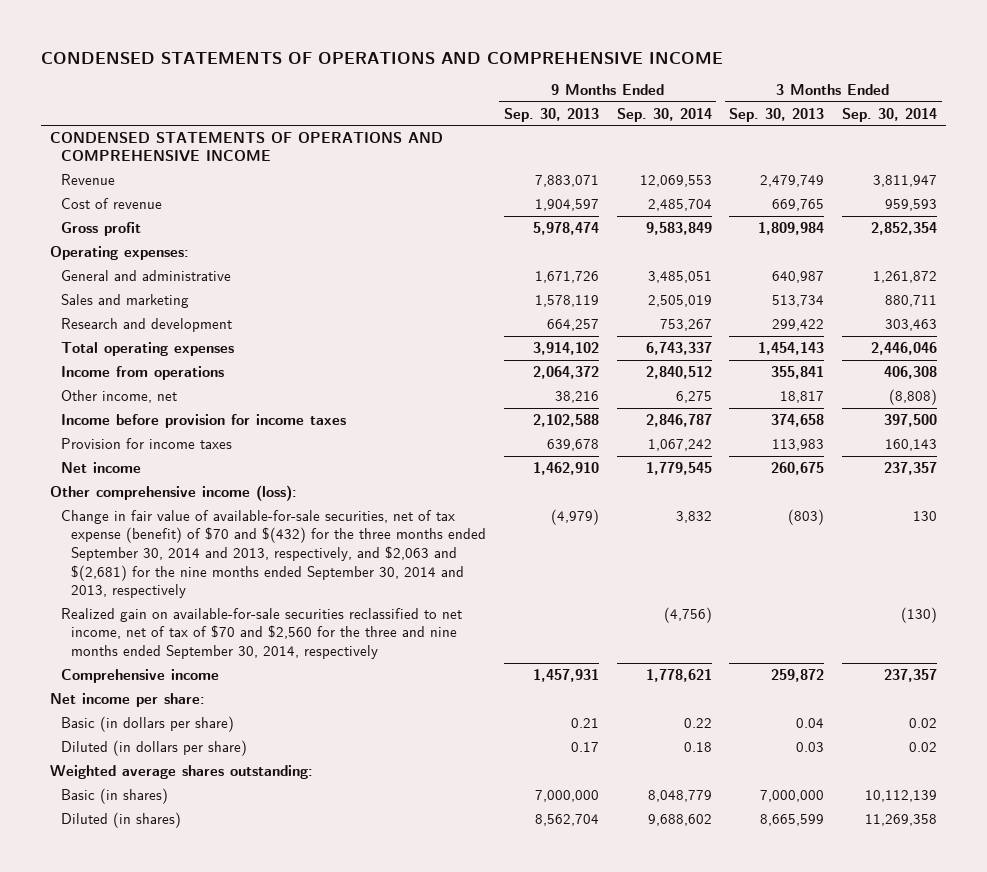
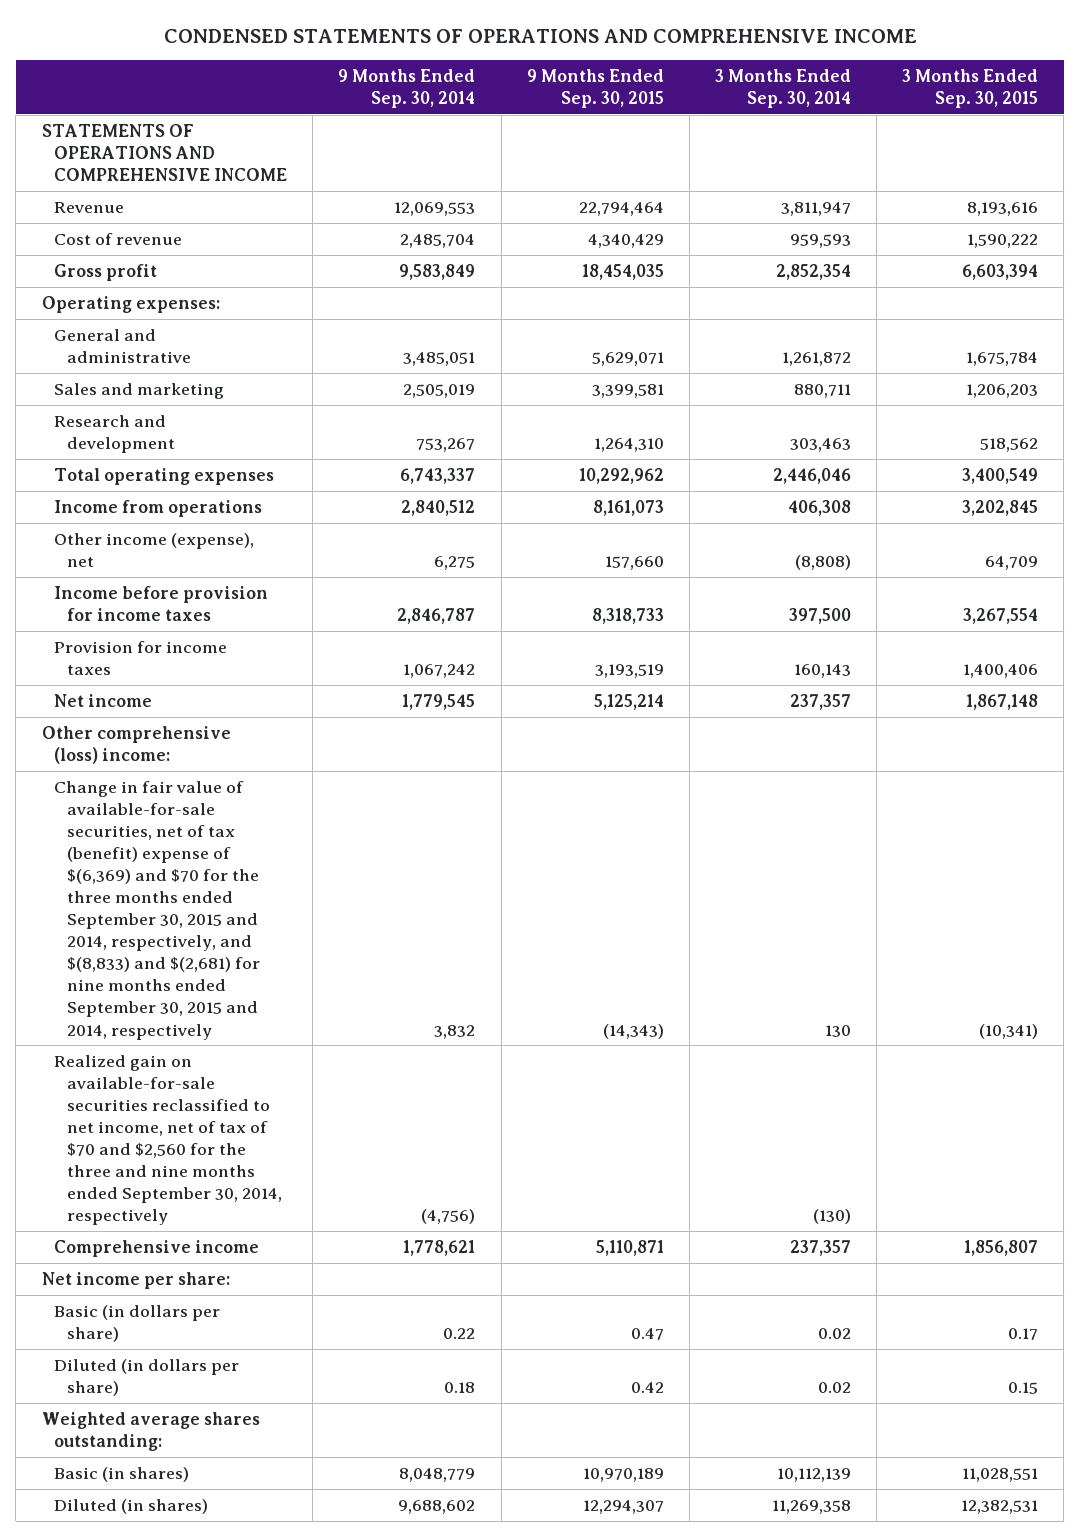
- | 9 Months Ended Sep. 30, 2013 | 9 Months Ended Sep. 30, 2014 | 3 Months Ended Sep. 30, 2013 | 3 Months Ended Sep. 30, 2014
+ | 9 Months Ended Sep. 30, 2014 | 9 Months Ended Sep. 30, 2015 | 3 Months Ended Sep. 30, 2014 | 3 Months Ended Sep. 30, 2015
- CONDENSED STATEMENTS OF OPERATIONS AND COMPREHENSIVE INCOME
+ STATEMENTS OF OPERATIONS AND COMPREHENSIVE INCOME
- Other income, net | 38,216 | 6,275 | 18,817 | (8,808)
+ Other income (expense), net | 6,275 | 157,660 | (8,808) | 64,709
- Other comprehensive income (loss):
- Change in fair value of available-for-sale securities, net of tax expense (benefit) of $70 and $(432) for the three months ended September 30, 2014 and 2013, respectively, and $2,063 and $(2,681) for the nine months ended September 30, 2014 and 2013, respectively | (4,979) | 3,832 | (803) | 130
+ Other comprehensive (loss) income:
+ Change in fair value of available-for-sale securities, net of tax (benefit) expense of $(6,369) and $70 for the three months ended September 30, 2015 and 2014, respectively, and $(8,833) and $(2,681) for nine months ended September 30, 2015 and 2014, respectively | 3,832 | (14,343) | 130 | (10,341)

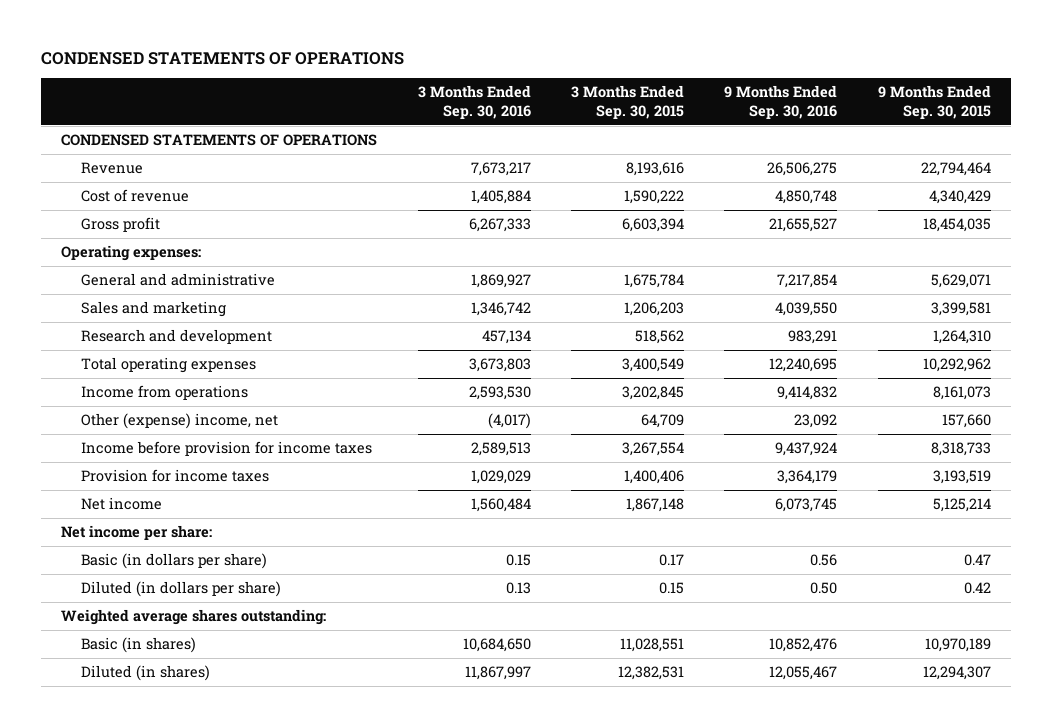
- CONDENSED STATEMENTS OF OPERATIONS AND COMPREHENSIVE INCOME
+ CONDENSED STATEMENTS OF OPERATIONS
- | 9 Months Ended Sep. 30, 2014 | 9 Months Ended Sep. 30, 2015 | 3 Months Ended Sep. 30, 2014 | 3 Months Ended Sep. 30, 2015
+ | 3 Months Ended Sep. 30, 2016 | 3 Months Ended Sep. 30, 2015 | 9 Months Ended Sep. 30, 2016 | 9 Months Ended Sep. 30, 2015
- STATEMENTS OF OPERATIONS AND COMPREHENSIVE INCOME
+ CONDENSED STATEMENTS OF OPERATIONS
- Other income (expense), net | 6,275 | 157,660 | (8,808) | 64,709
+ Other (expense) income, net | (4,017) | 64,709 | 23,092 | 157,660
- Other comprehensive (loss) income:
- Change in fair value of available-for-sale securities, net of tax (benefit) expense of $(6,369) and $70 for the three months ended September 30, 2015 and 2014, respectively, and $(8,833) and $(2,681) for nine months ended September 30, 2015 and 2014, respectively | 3,832 | (14,343) | 130 | (10,341)
- Realized gain on available-for-sale securities reclassified to net income, net of tax of $70 and $2,560 for the three and nine months ended September 30, 2014, respectively | (4,756) | | (130) |
- Comprehensive income | 1,778,621 | 5,110,871 | 237,357 | 1,856,807

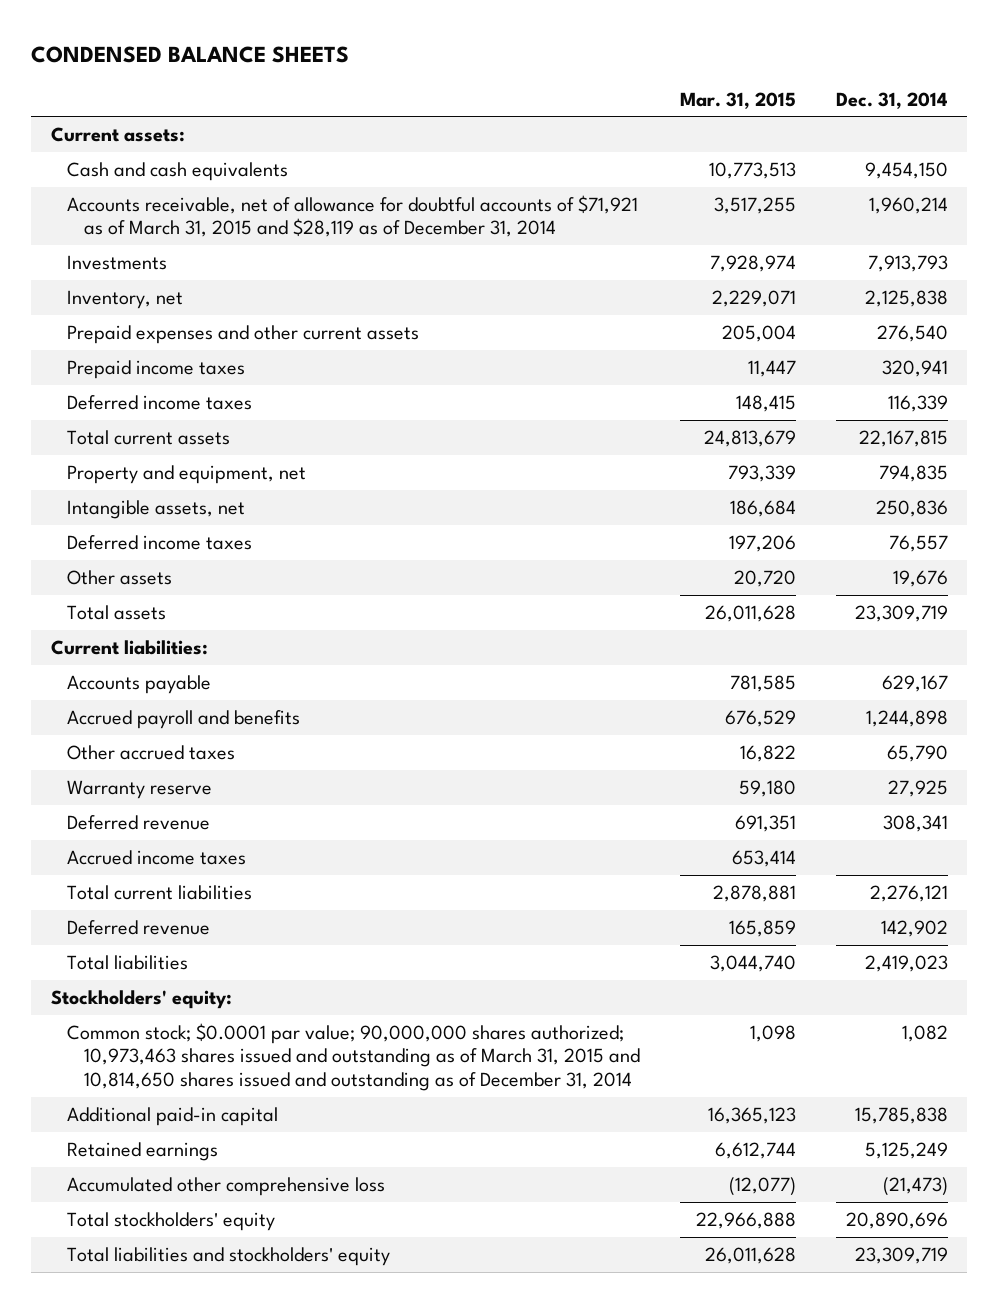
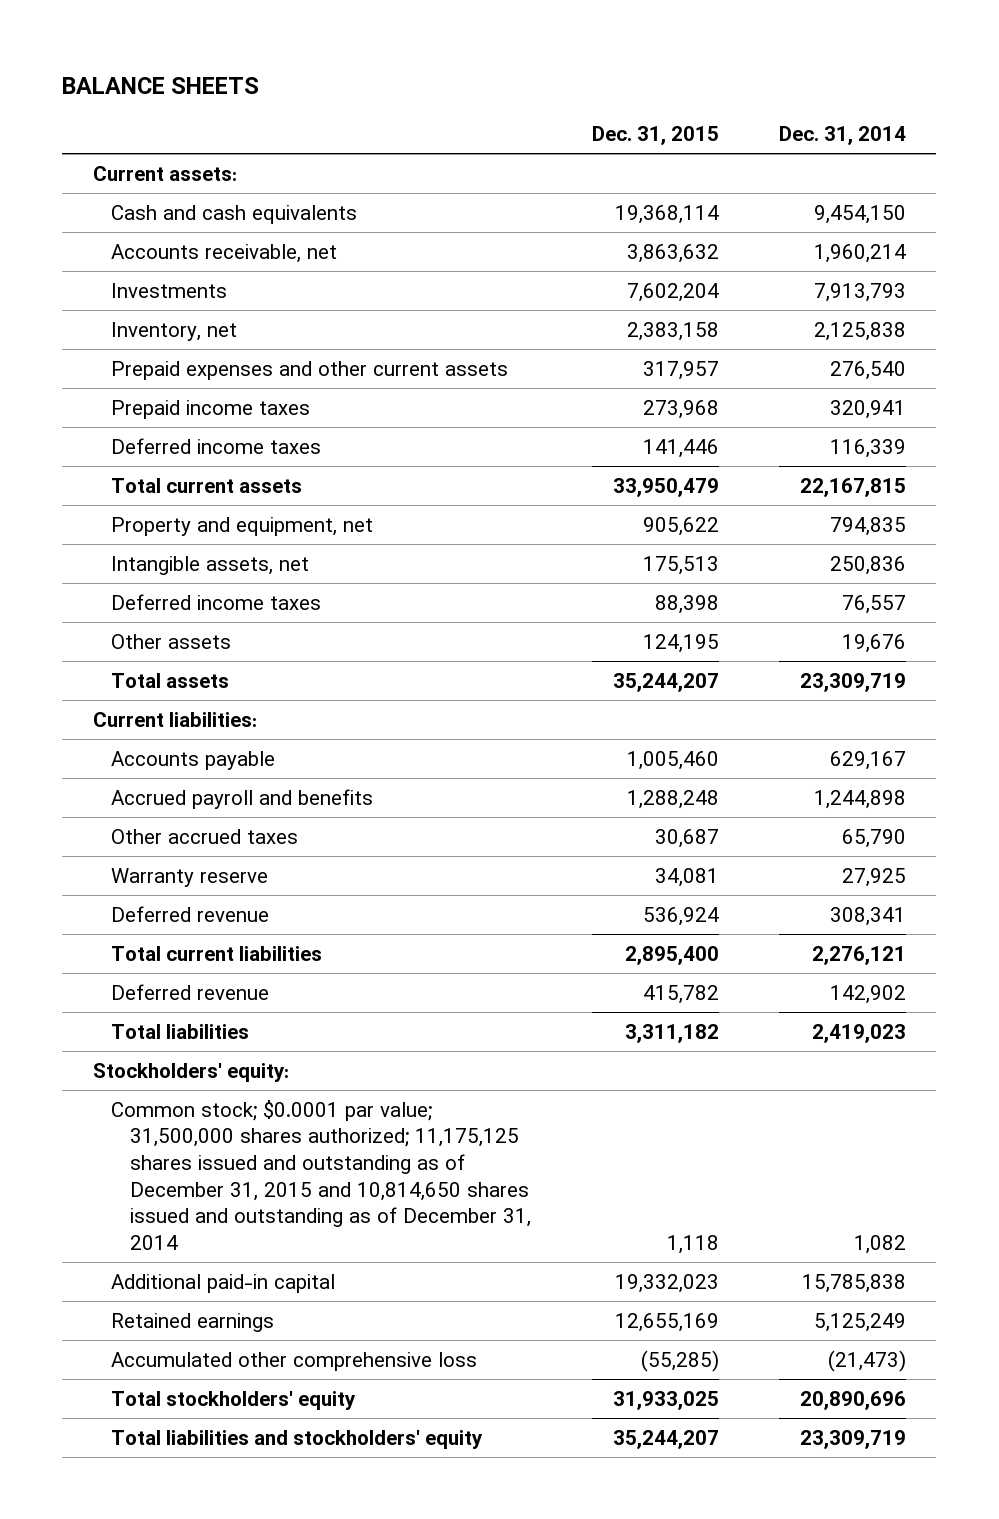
- CONDENSED BALANCE SHEETS
+ BALANCE SHEETS
- | Mar. 31, 2015 | Dec. 31, 2014
+ | Dec. 31, 2015 | Dec. 31, 2014
- Accounts receivable, net of allowance for doubtful accounts of $71,921 as of March 31, 2015 and $28,119 as of December 31, 2014 | 3,517,255 | 1,960,214
+ Accounts receivable, net | 3,863,632 | 1,960,214
- Accrued income taxes | 653,414 |
- Common stock; $0.0001 par value; 90,000,000 shares authorized; 10,973,463 shares issued and outstanding as of March 31, 2015 and 10,814,650 shares issued and outstanding as of December 31, 2014 | 1,098 | 1,082
+ Common stock; $0.0001 par value; 31,500,000 shares authorized; 11,175,125 shares issued and outstanding as of December 31, 2015 and 10,814,650 shares issued and outstanding as of December 31, 2014 | 1,118 | 1,082

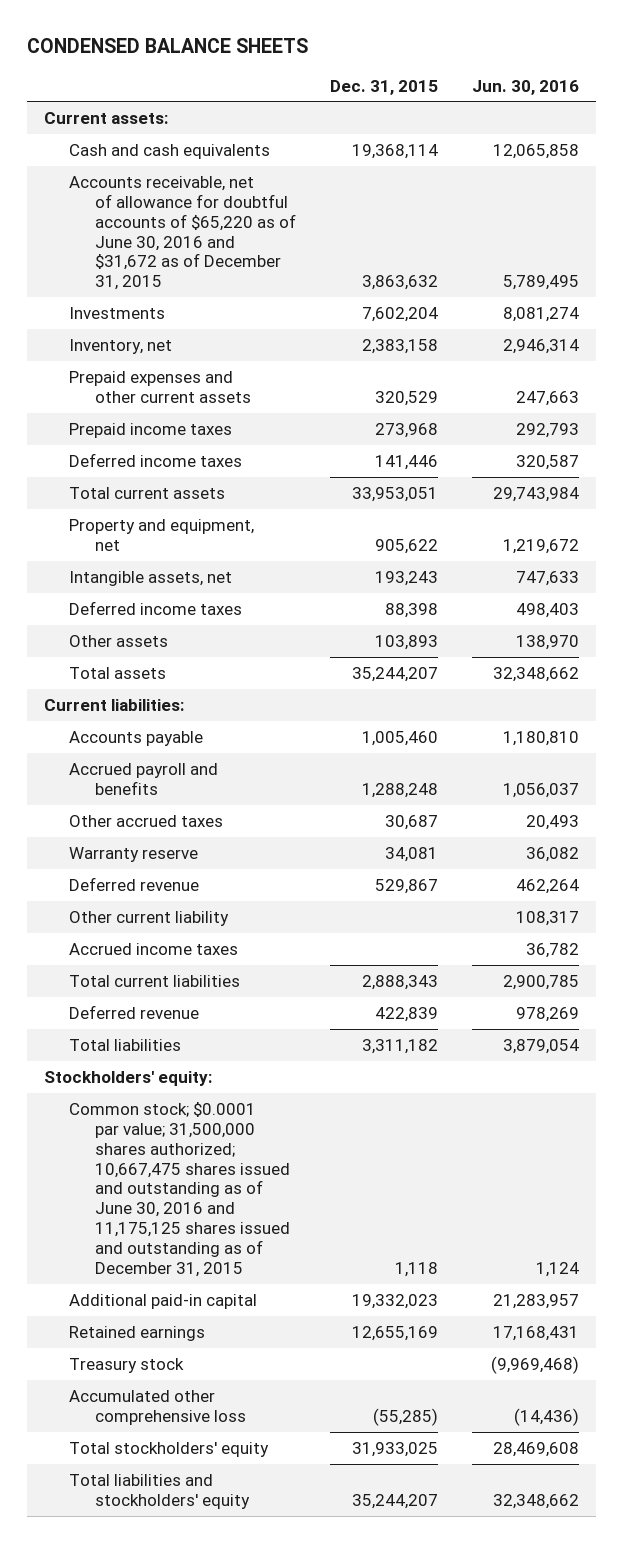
- BALANCE SHEETS
+ CONDENSED BALANCE SHEETS
- | Dec. 31, 2015 | Dec. 31, 2014
+ | Dec. 31, 2015 | Jun. 30, 2016
- Accounts receivable, net | 3,863,632 | 1,960,214
+ Accounts receivable, net of allowance for doubtful accounts of $65,220 as of June 30, 2016 and $31,672 as of December 31, 2015 | 3,863,632 | 5,789,495
- Prepaid expenses and other current assets | 317,957 | 276,540
+ Prepaid expenses and other current assets | 320,529 | 247,663
- Total current assets | 33,950,479 | 22,167,815
+ Total current assets | 33,953,051 | 29,743,984
- Intangible assets, net | 175,513 | 250,836
+ Intangible assets, net | 193,243 | 747,633
- Other assets | 124,195 | 19,676
+ Other assets | 103,893 | 138,970
- Deferred revenue | 536,924 | 308,341
- Total current liabilities | 2,895,400 | 2,276,121
- Deferred revenue | 415,782 | 142,902
+ Deferred revenue | 529,867 | 462,264
+ Other current liability | | 108,317
+ Accrued income taxes | | 36,782
+ Total current liabilities | 2,888,343 | 2,900,785
+ Deferred revenue | 422,839 | 978,269
- Common stock; $0.0001 par value; 31,500,000 shares authorized; 11,175,125 shares issued and outstanding as of December 31, 2015 and 10,814,650 shares issued and outstanding as of December 31, 2014 | 1,118 | 1,082
+ Common stock; $0.0001 par value; 31,500,000 shares authorized; 10,667,475 shares issued and outstanding as of June 30, 2016 and 11,175,125 shares issued and outstanding as of December 31, 2015 | 1,118 | 1,124
+ Treasury stock | | (9,969,468)

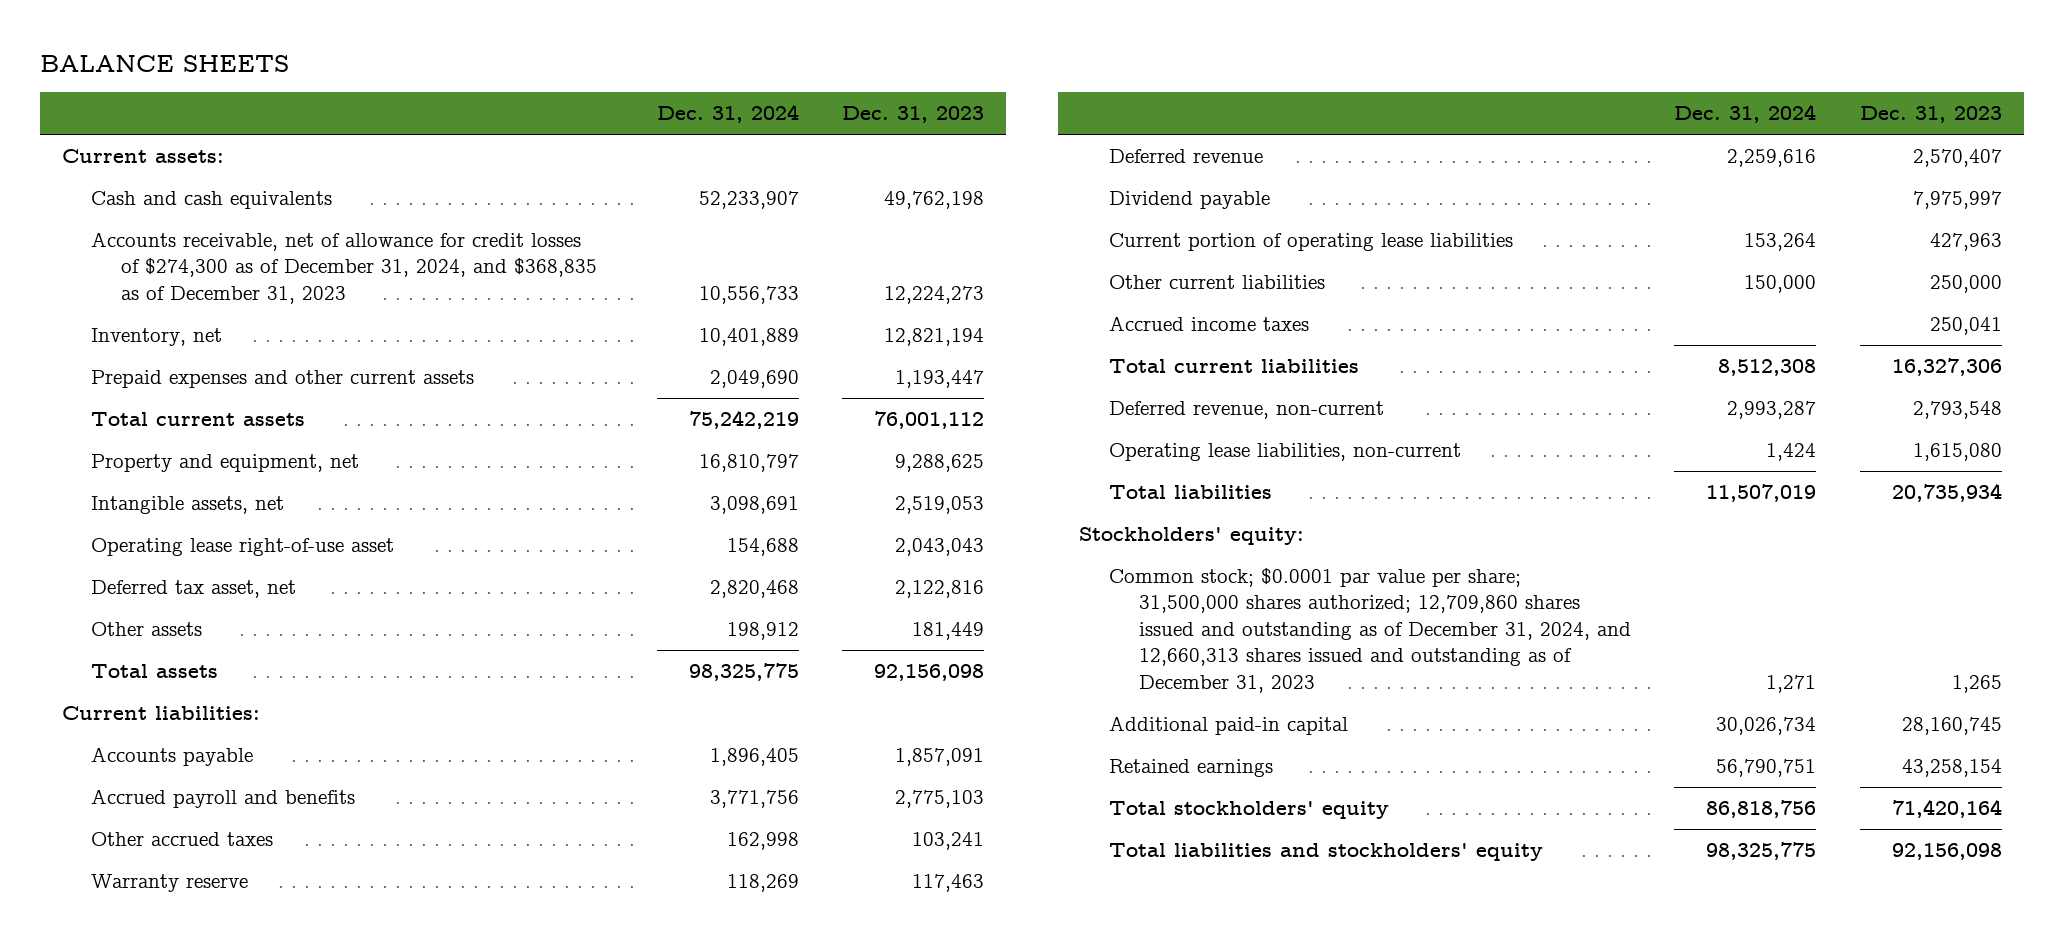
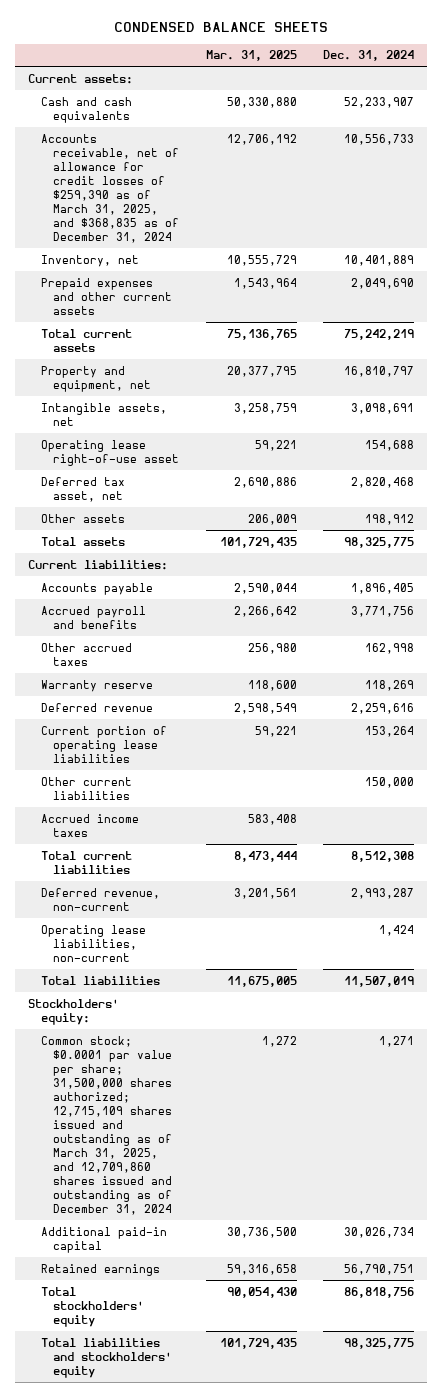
- BALANCE SHEETS
+ CONDENSED BALANCE SHEETS
- | Dec. 31, 2024 | Dec. 31, 2023
+ | Mar. 31, 2025 | Dec. 31, 2024
- Accounts receivable, net of allowance for credit losses of $274,300 as of December 31, 2024, and $368,835 as of December 31, 2023 | 10,556,733 | 12,224,273
+ Accounts receivable, net of allowance for credit losses of $259,390 as of March 31, 2025, and $368,835 as of December 31, 2024 | 12,706,192 | 10,556,733
- Dividend payable | | 7,975,997
- Common stock; $0.0001 par value per share; 31,500,000 shares authorized; 12,709,860 shares issued and outstanding as of December 31, 2024, and 12,660,313 shares issued and outstanding as of December 31, 2023 | 1,271 | 1,265
+ Common stock; $0.0001 par value per share; 31,500,000 shares authorized; 12,715,109 shares issued and outstanding as of March 31, 2025, and 12,709,860 shares issued and outstanding as of December 31, 2024 | 1,272 | 1,271

